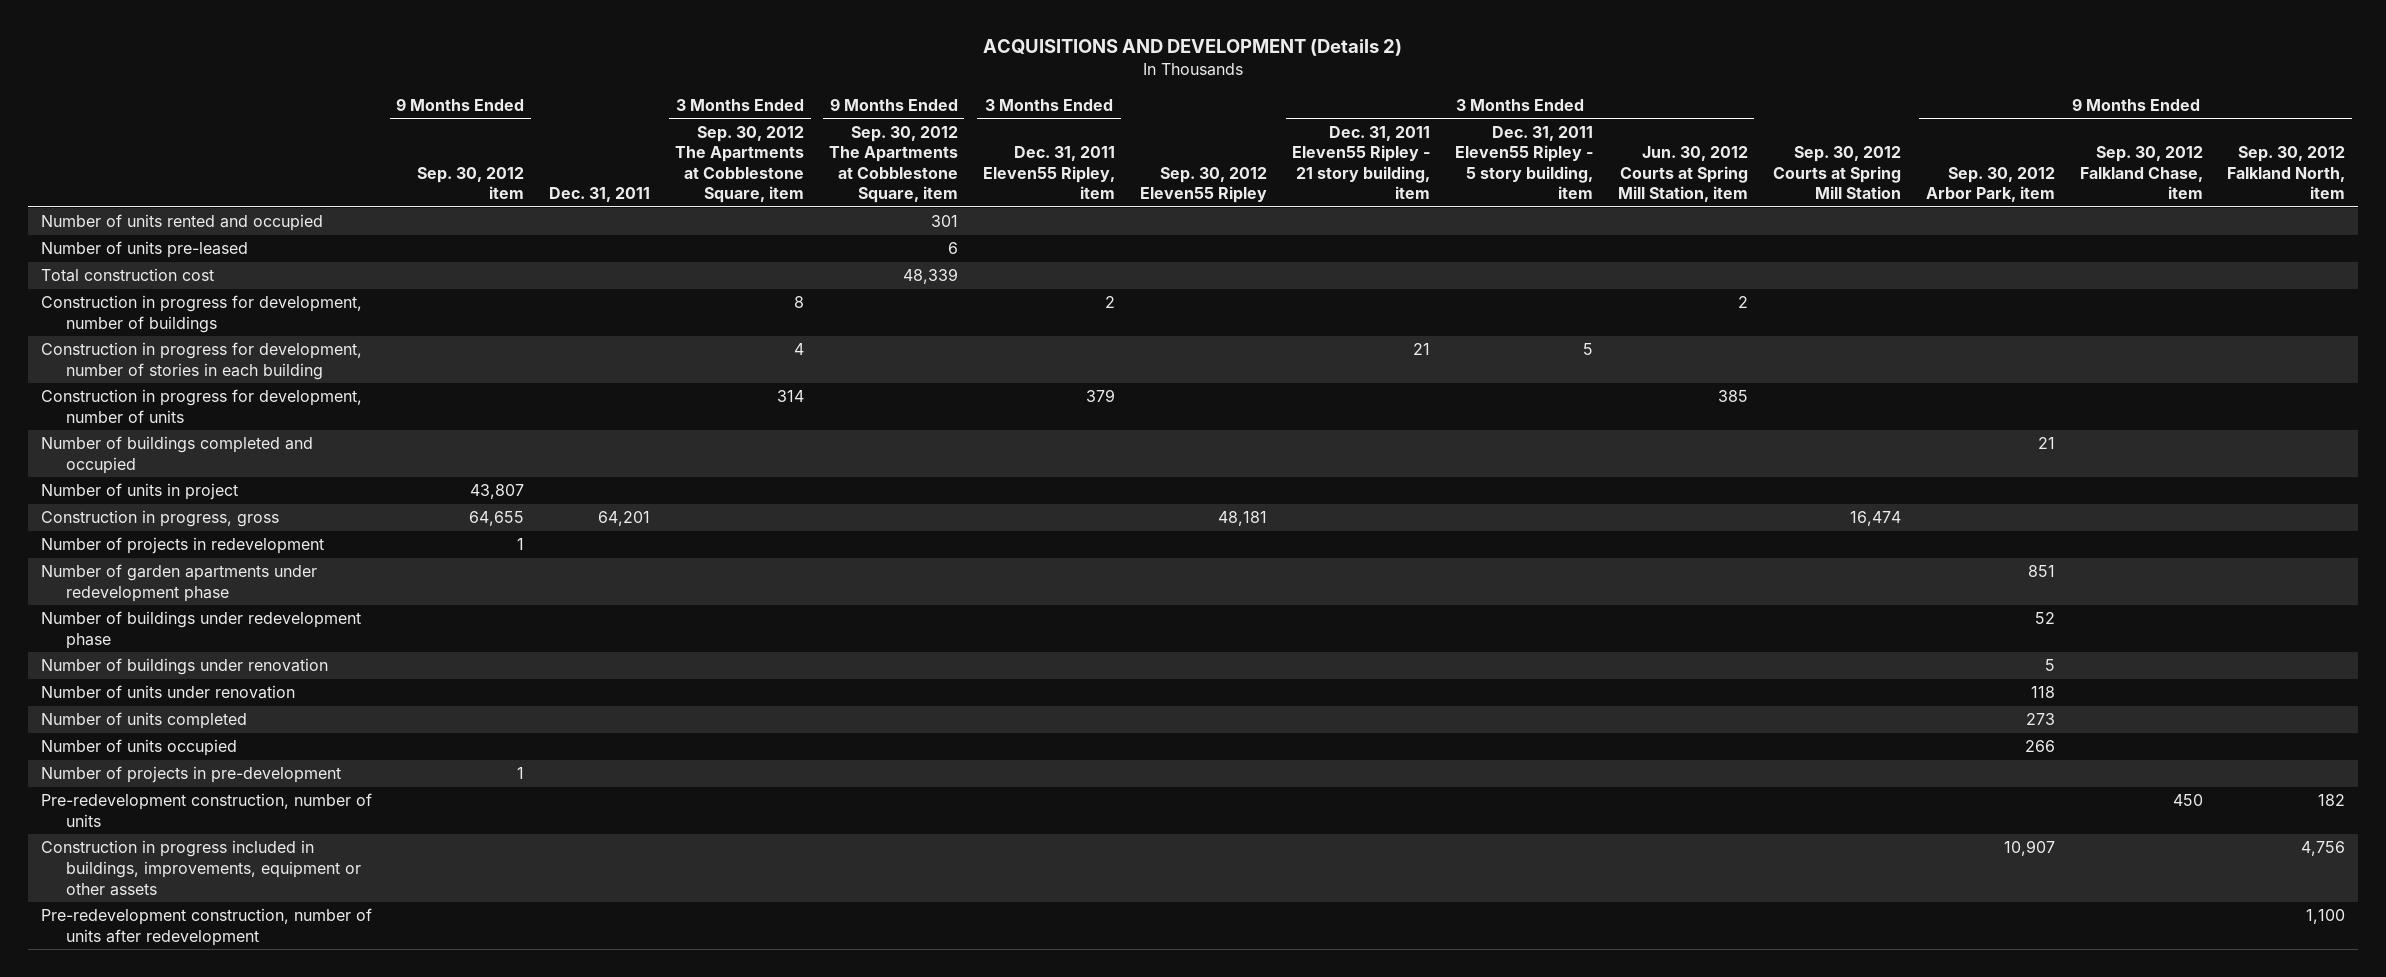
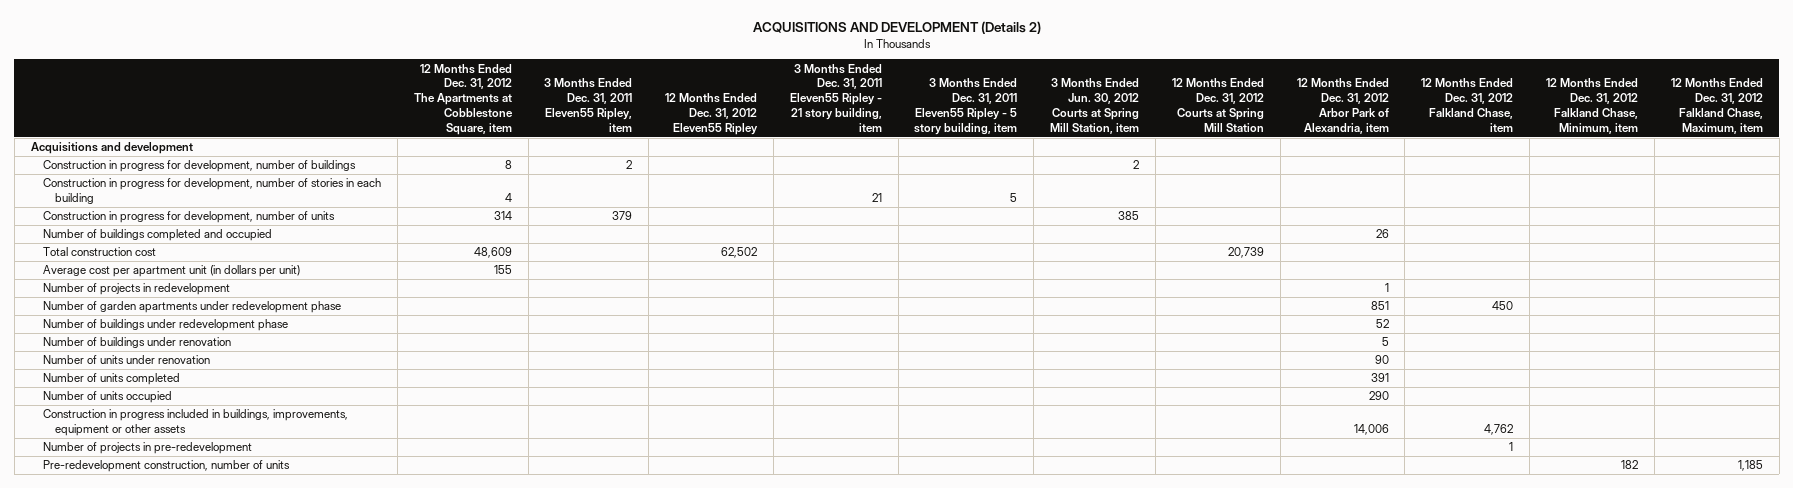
- | 9 Months Ended Sep. 30, 2012 item | Dec. 31, 2011 | 3 Months Ended Sep. 30, 2012 The Apartments at Cobblestone Square, item | 9 Months Ended Sep. 30, 2012 The Apartments at Cobblestone Square, item | 3 Months Ended Dec. 31, 2011 Eleven55 Ripley, item | Sep. 30, 2012 Eleven55 Ripley | 3 Months Ended Dec. 31, 2011 Eleven55 Ripley - 21 story building, item | 3 Months Ended Dec. 31, 2011 Eleven55 Ripley - 5 story building, item | 3 Months Ended Jun. 30, 2012 Courts at Spring Mill Station, item | Sep. 30, 2012 Courts at Spring Mill Station | 9 Months Ended Sep. 30, 2012 Arbor Park, item | 9 Months Ended Sep. 30, 2012 Falkland Chase, item | 9 Months Ended Sep. 30, 2012 Falkland North, item
+ | 12 Months Ended Dec. 31, 2012 The Apartments at Cobblestone Square, item | 3 Months Ended Dec. 31, 2011 Eleven55 Ripley, item | 12 Months Ended Dec. 31, 2012 Eleven55 Ripley | 3 Months Ended Dec. 31, 2011 Eleven55 Ripley - 21 story building, item | 3 Months Ended Dec. 31, 2011 Eleven55 Ripley - 5 story building, item | 3 Months Ended Jun. 30, 2012 Courts at Spring Mill Station, item | 12 Months Ended Dec. 31, 2012 Courts at Spring Mill Station | 12 Months Ended Dec. 31, 2012 Arbor Park of Alexandria, item | 12 Months Ended Dec. 31, 2012 Falkland Chase, item | 12 Months Ended Dec. 31, 2012 Falkland Chase, Minimum, item | 12 Months Ended Dec. 31, 2012 Falkland Chase, Maximum, item
- Number of units rented and occupied | | | | 301 | | | | | | | | |
- Number of units pre-leased | | | | 6 | | | | | | | | |
+ Acquisitions and development
- Number of units in project | 43,807 | | | | | | | | | | | |
- Construction in progress, gross | 64,655 | 64,201 | | | | 48,181 | | | | 16,474 | | |
moved down: Total construction cost | 48,609 | | 62,502 | | | | 20,739 | | | |
+ Average cost per apartment unit (in dollars per unit) | 155 | | | | | | | | | |
- Number of projects in pre-development | 1 | | | | | | | | | | | |
- Pre-redevelopment construction, number of units after redevelopment | | | | | | | | | | | | | 1,100
+ Number of projects in pre-redevelopment | | | | | | | | | 1 | |
moved down: Pre-redevelopment construction, number of units | | | | | | | | | | 182 | 1,185

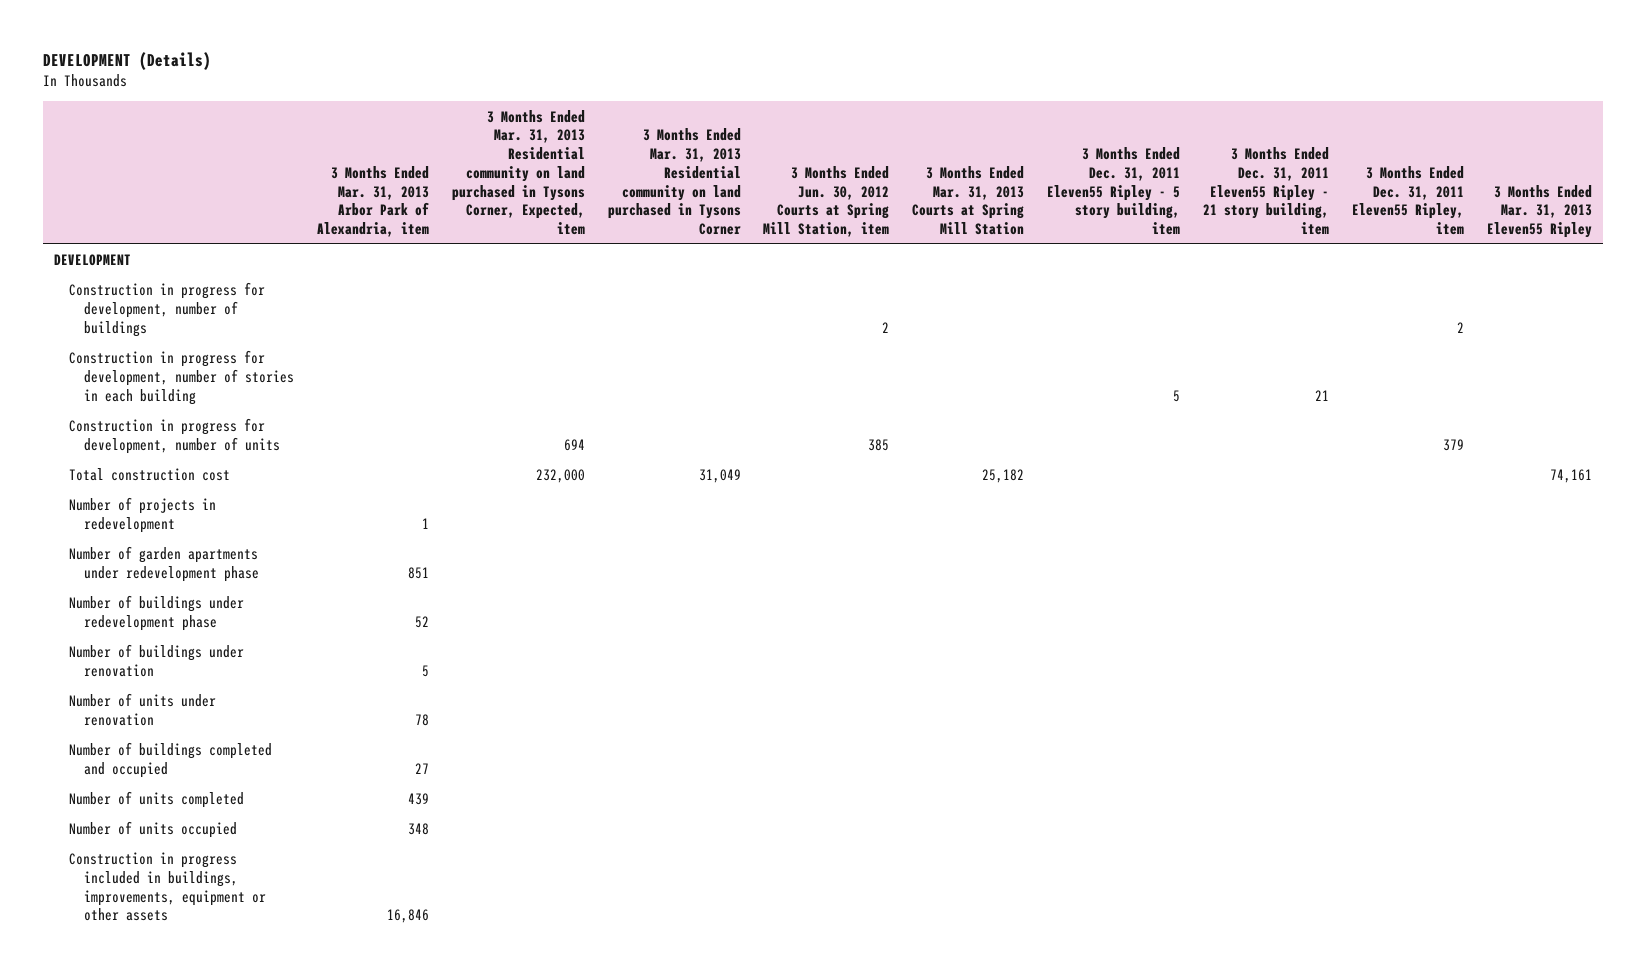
- ACQUISITIONS AND DEVELOPMENT (Details 2)
+ DEVELOPMENT (Details)
- | 12 Months Ended Dec. 31, 2012 The Apartments at Cobblestone Square, item | 3 Months Ended Dec. 31, 2011 Eleven55 Ripley, item | 12 Months Ended Dec. 31, 2012 Eleven55 Ripley | 3 Months Ended Dec. 31, 2011 Eleven55 Ripley - 21 story building, item | 3 Months Ended Dec. 31, 2011 Eleven55 Ripley - 5 story building, item | 3 Months Ended Jun. 30, 2012 Courts at Spring Mill Station, item | 12 Months Ended Dec. 31, 2012 Courts at Spring Mill Station | 12 Months Ended Dec. 31, 2012 Arbor Park of Alexandria, item | 12 Months Ended Dec. 31, 2012 Falkland Chase, item | 12 Months Ended Dec. 31, 2012 Falkland Chase, Minimum, item | 12 Months Ended Dec. 31, 2012 Falkland Chase, Maximum, item
+ | 3 Months Ended Mar. 31, 2013 Arbor Park of Alexandria, item | 3 Months Ended Mar. 31, 2013 Residential community on land purchased in Tysons Corner, Expected, item | 3 Months Ended Mar. 31, 2013 Residential community on land purchased in Tysons Corner | 3 Months Ended Jun. 30, 2012 Courts at Spring Mill Station, item | 3 Months Ended Mar. 31, 2013 Courts at Spring Mill Station | 3 Months Ended Dec. 31, 2011 Eleven55 Ripley - 5 story building, item | 3 Months Ended Dec. 31, 2011 Eleven55 Ripley - 21 story building, item | 3 Months Ended Dec. 31, 2011 Eleven55 Ripley, item | 3 Months Ended Mar. 31, 2013 Eleven55 Ripley
- Acquisitions and development
+ DEVELOPMENT
- Average cost per apartment unit (in dollars per unit) | 155 | | | | | | | | | |
moved down: Number of buildings completed and occupied | 27 | | | | | | | |
- Number of projects in pre-redevelopment | | | | | | | | | 1 | |
- Pre-redevelopment construction, number of units | | | | | | | | | | 182 | 1,185

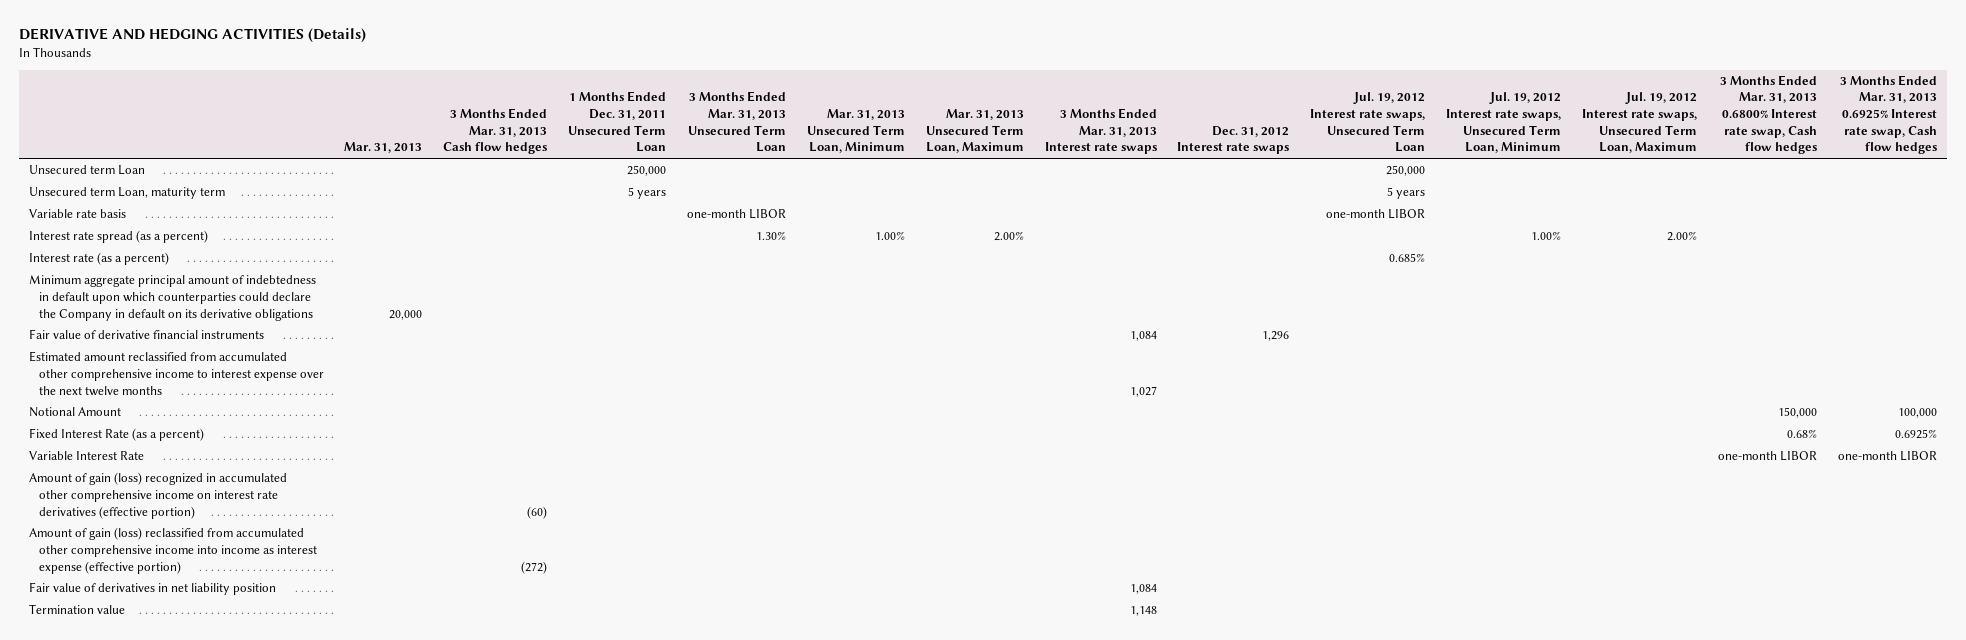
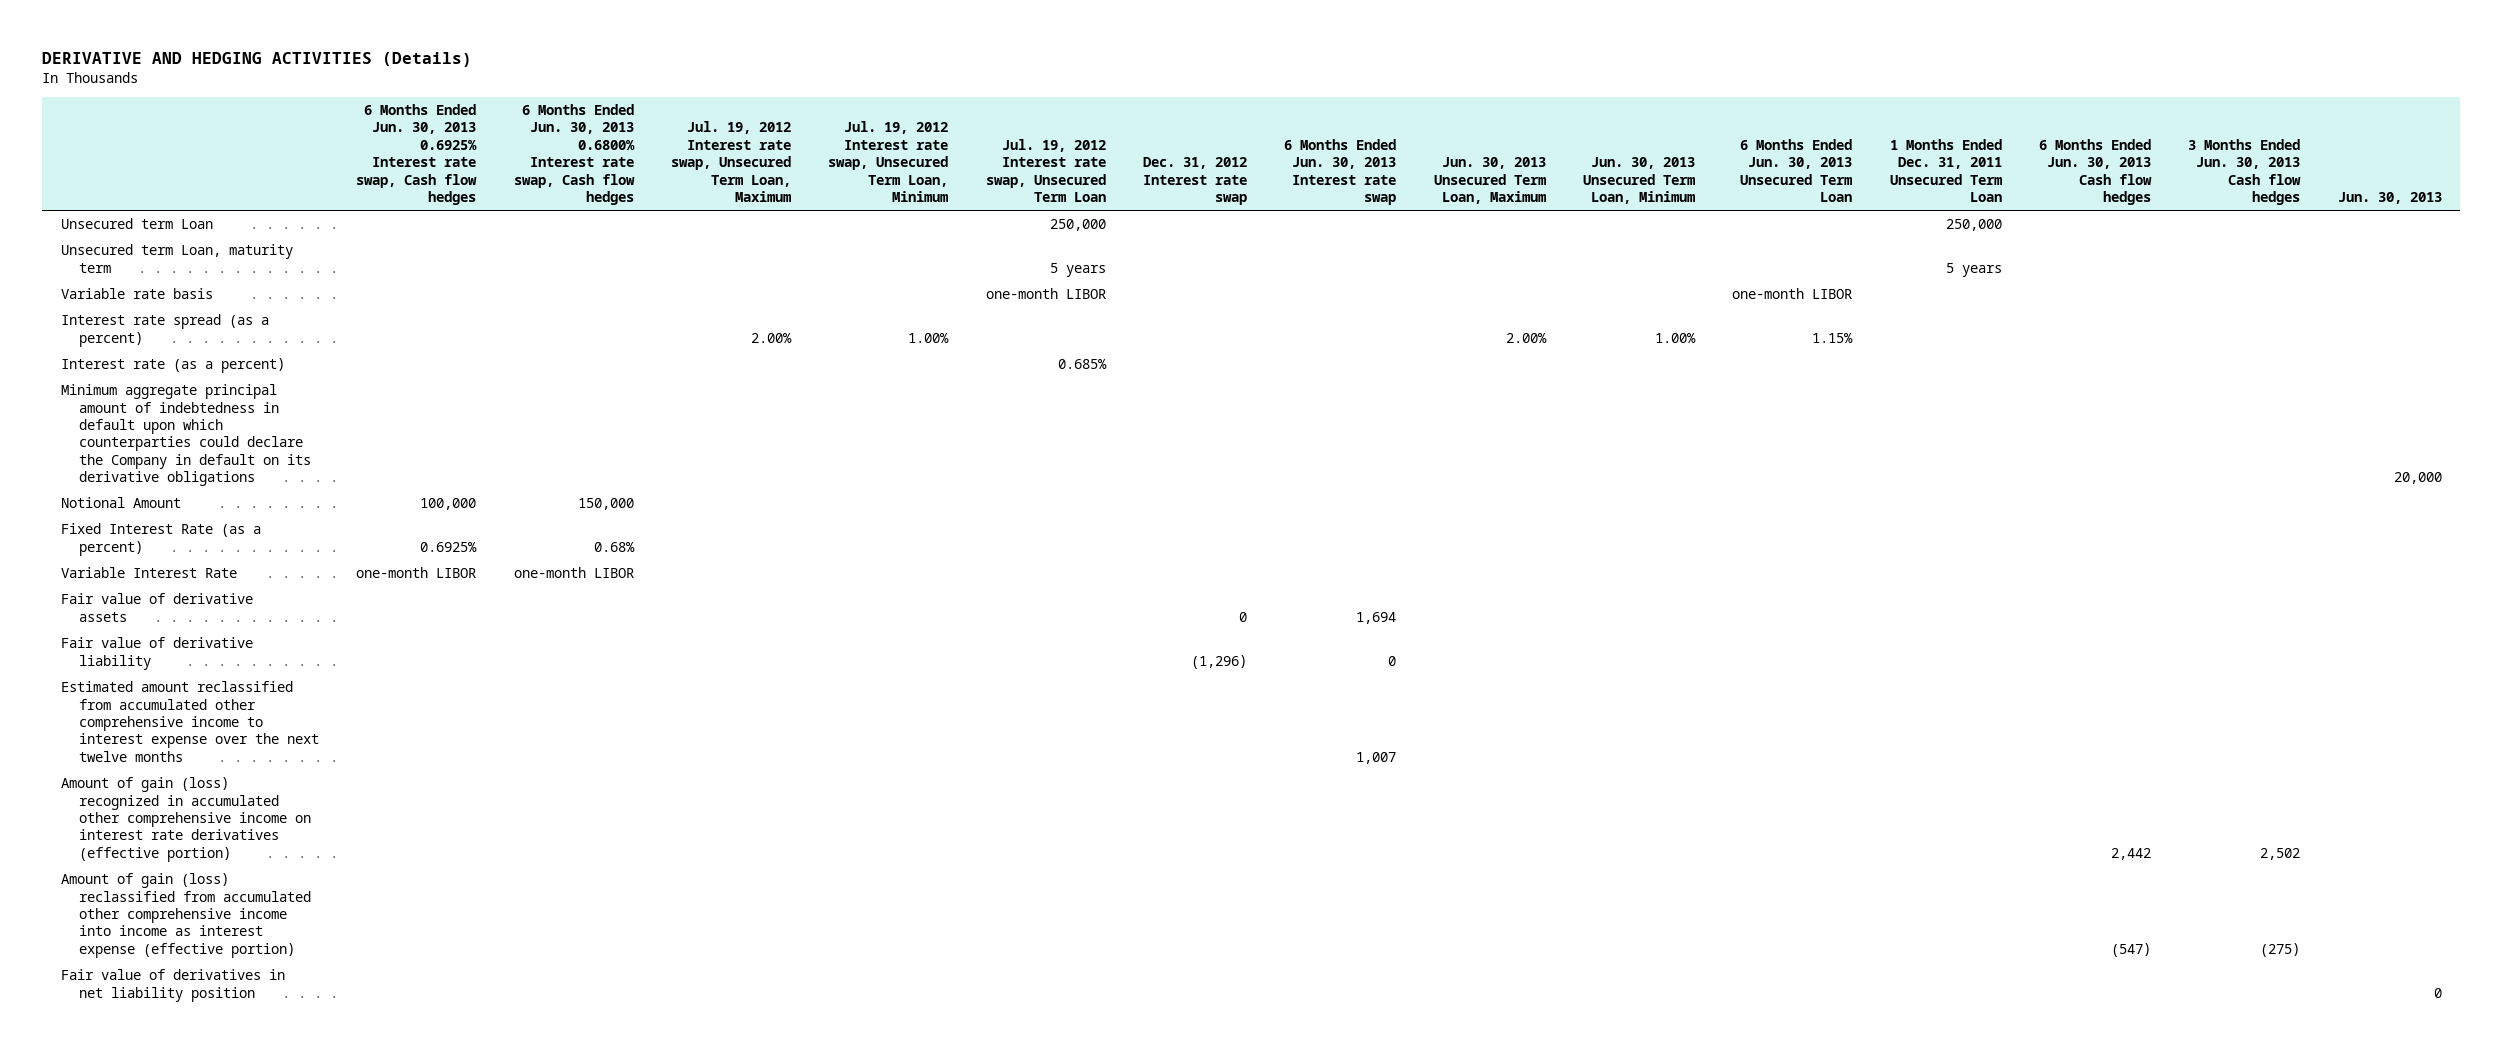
- | Mar. 31, 2013 | 3 Months Ended Mar. 31, 2013 Cash flow hedges | 1 Months Ended Dec. 31, 2011 Unsecured Term Loan | 3 Months Ended Mar. 31, 2013 Unsecured Term Loan | Mar. 31, 2013 Unsecured Term Loan, Minimum | Mar. 31, 2013 Unsecured Term Loan, Maximum | 3 Months Ended Mar. 31, 2013 Interest rate swaps | Dec. 31, 2012 Interest rate swaps | Jul. 19, 2012 Interest rate swaps, Unsecured Term Loan | Jul. 19, 2012 Interest rate swaps, Unsecured Term Loan, Minimum | Jul. 19, 2012 Interest rate swaps, Unsecured Term Loan, Maximum | 3 Months Ended Mar. 31, 2013 0.6800% Interest rate swap, Cash flow hedges | 3 Months Ended Mar. 31, 2013 0.6925% Interest rate swap, Cash flow hedges
+ | 6 Months Ended Jun. 30, 2013 0.6925% Interest rate swap, Cash flow hedges | 6 Months Ended Jun. 30, 2013 0.6800% Interest rate swap, Cash flow hedges | Jul. 19, 2012 Interest rate swap, Unsecured Term Loan, Maximum | Jul. 19, 2012 Interest rate swap, Unsecured Term Loan, Minimum | Jul. 19, 2012 Interest rate swap, Unsecured Term Loan | Dec. 31, 2012 Interest rate swap | 6 Months Ended Jun. 30, 2013 Interest rate swap | Jun. 30, 2013 Unsecured Term Loan, Maximum | Jun. 30, 2013 Unsecured Term Loan, Minimum | 6 Months Ended Jun. 30, 2013 Unsecured Term Loan | 1 Months Ended Dec. 31, 2011 Unsecured Term Loan | 6 Months Ended Jun. 30, 2013 Cash flow hedges | 3 Months Ended Jun. 30, 2013 Cash flow hedges | Jun. 30, 2013
- Fair value of derivative financial instruments | | | | | | | 1,084 | 1,296 | | | | |
+ Fair value of derivative assets | | | | | | 0 | 1,694 | | | | | | |
+ Fair value of derivative liability | | | | | | (1,296) | 0 | | | | | | |
moved down: Estimated amount reclassified from accumulated other comprehensive income to interest expense over the next twelve months | | | | | | | 1,007 | | | | | | |
- Termination value | | | | | | | 1,148 | | | | | |

